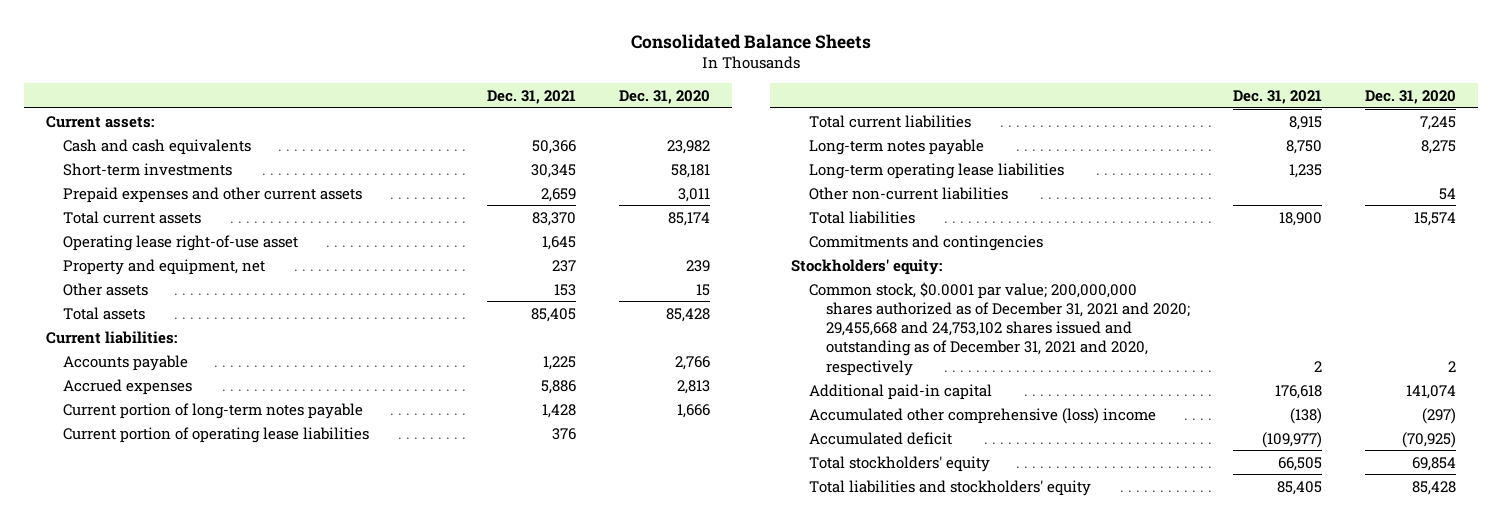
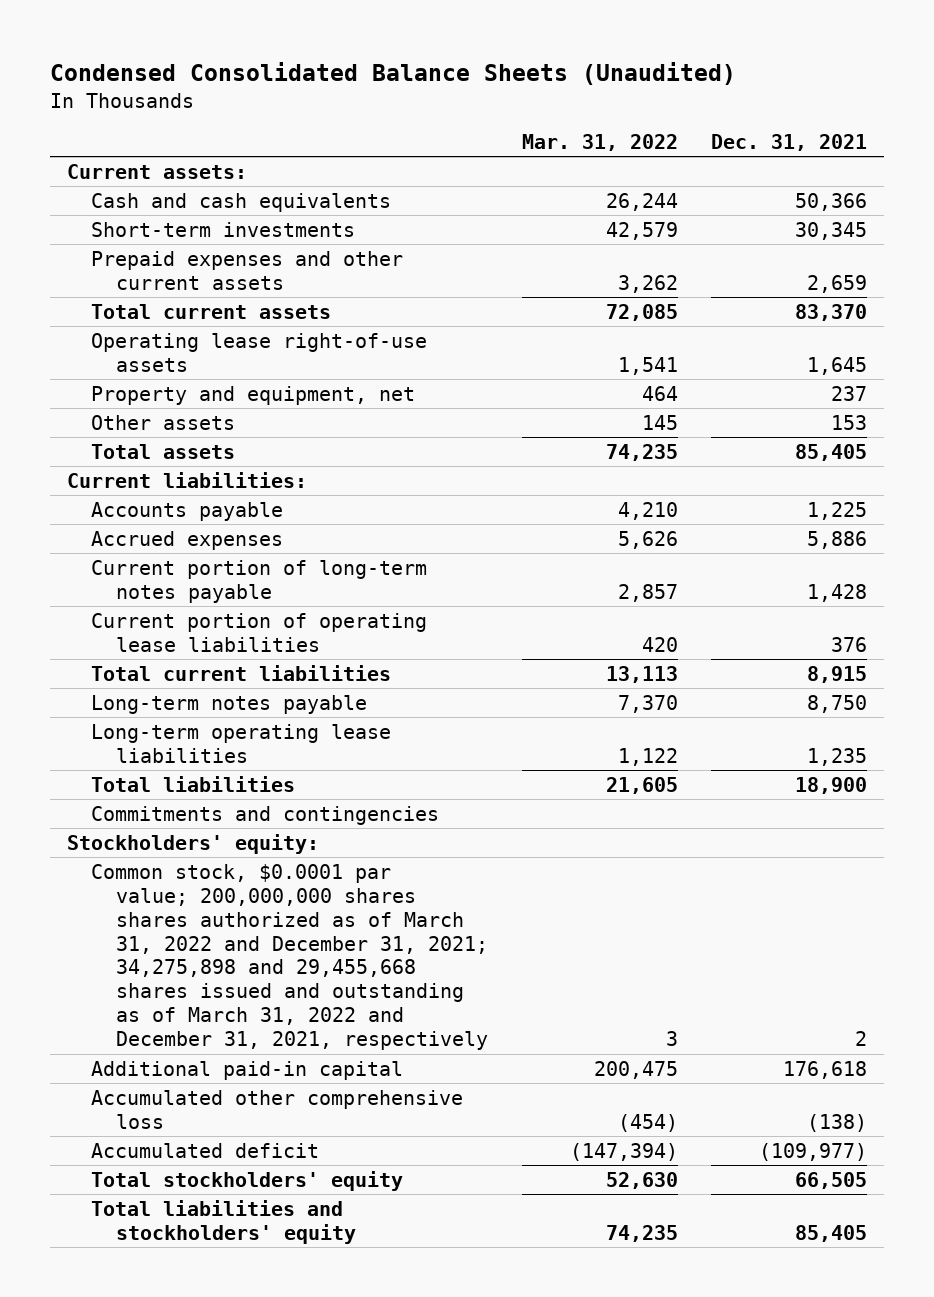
- Consolidated Balance Sheets
+ Condensed Consolidated Balance Sheets (Unaudited)
- | Dec. 31, 2021 | Dec. 31, 2020
+ | Mar. 31, 2022 | Dec. 31, 2021
- Operating lease right-of-use asset | 1,645 |
+ Operating lease right-of-use assets | 1,541 | 1,645
- Other non-current liabilities | | 54
- Common stock, $0.0001 par value; 200,000,000 shares authorized as of December 31, 2021 and 2020; 29,455,668 and 24,753,102 shares issued and outstanding as of December 31, 2021 and 2020, respectively | 2 | 2
+ Common stock, $0.0001 par value; 200,000,000 shares shares authorized as of March 31, 2022 and December 31, 2021; 34,275,898 and 29,455,668 shares issued and outstanding as of March 31, 2022 and December 31, 2021, respectively | 3 | 2
- Accumulated other comprehensive (loss) income | (138) | (297)
+ Accumulated other comprehensive loss | (454) | (138)

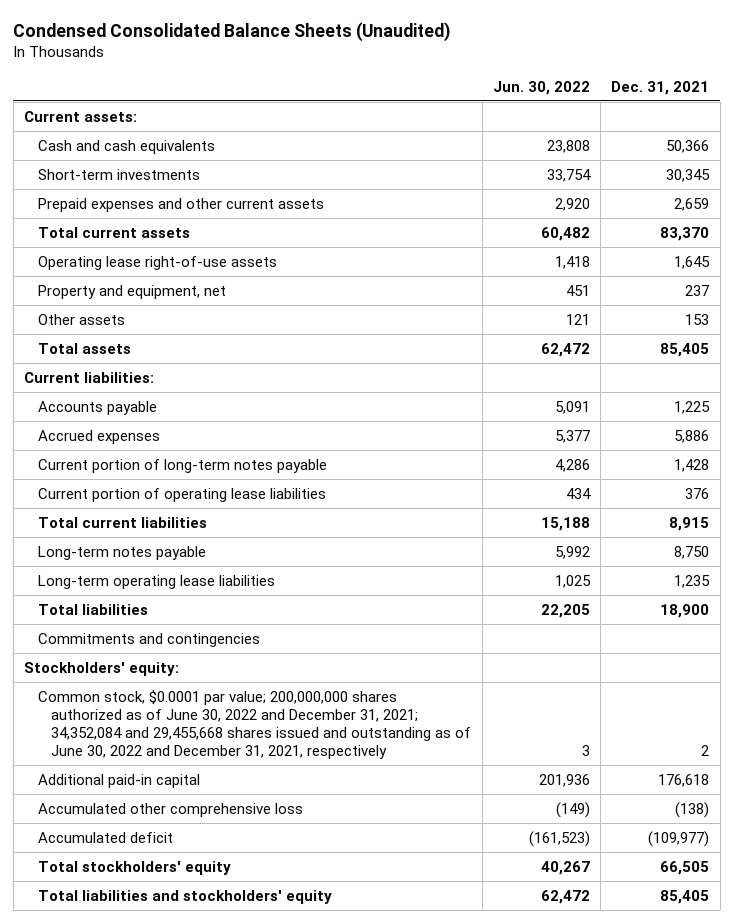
- | Mar. 31, 2022 | Dec. 31, 2021
+ | Jun. 30, 2022 | Dec. 31, 2021
- Common stock, $0.0001 par value; 200,000,000 shares shares authorized as of March 31, 2022 and December 31, 2021; 34,275,898 and 29,455,668 shares issued and outstanding as of March 31, 2022 and December 31, 2021, respectively | 3 | 2
+ Common stock, $0.0001 par value; 200,000,000 shares authorized as of June 30, 2022 and December 31, 2021; 34,352,084 and 29,455,668 shares issued and outstanding as of June 30, 2022 and December 31, 2021, respectively | 3 | 2

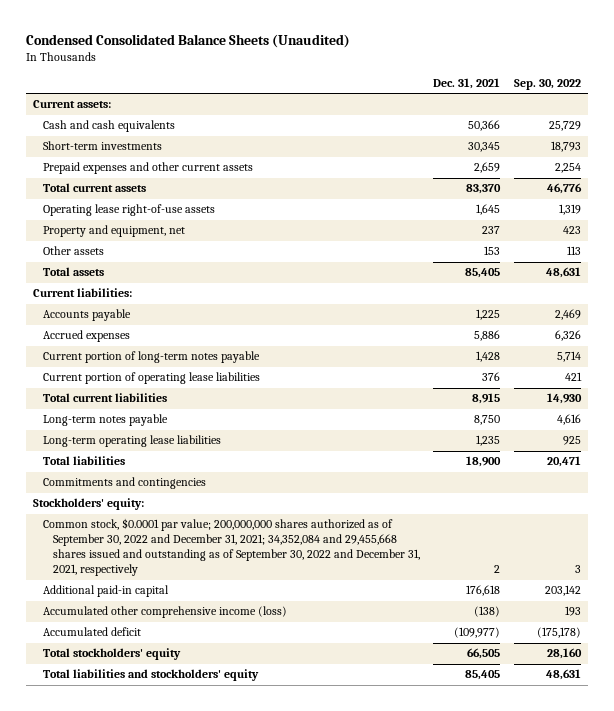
- | Jun. 30, 2022 | Dec. 31, 2021
+ | Dec. 31, 2021 | Sep. 30, 2022
- Common stock, $0.0001 par value; 200,000,000 shares authorized as of June 30, 2022 and December 31, 2021; 34,352,084 and 29,455,668 shares issued and outstanding as of June 30, 2022 and December 31, 2021, respectively | 3 | 2
+ Common stock, $0.0001 par value; 200,000,000 shares authorized as of September 30, 2022 and December 31, 2021; 34,352,084 and 29,455,668 shares issued and outstanding as of September 30, 2022 and December 31, 2021, respectively | 2 | 3
- Accumulated other comprehensive loss | (149) | (138)
+ Accumulated other comprehensive income (loss) | (138) | 193

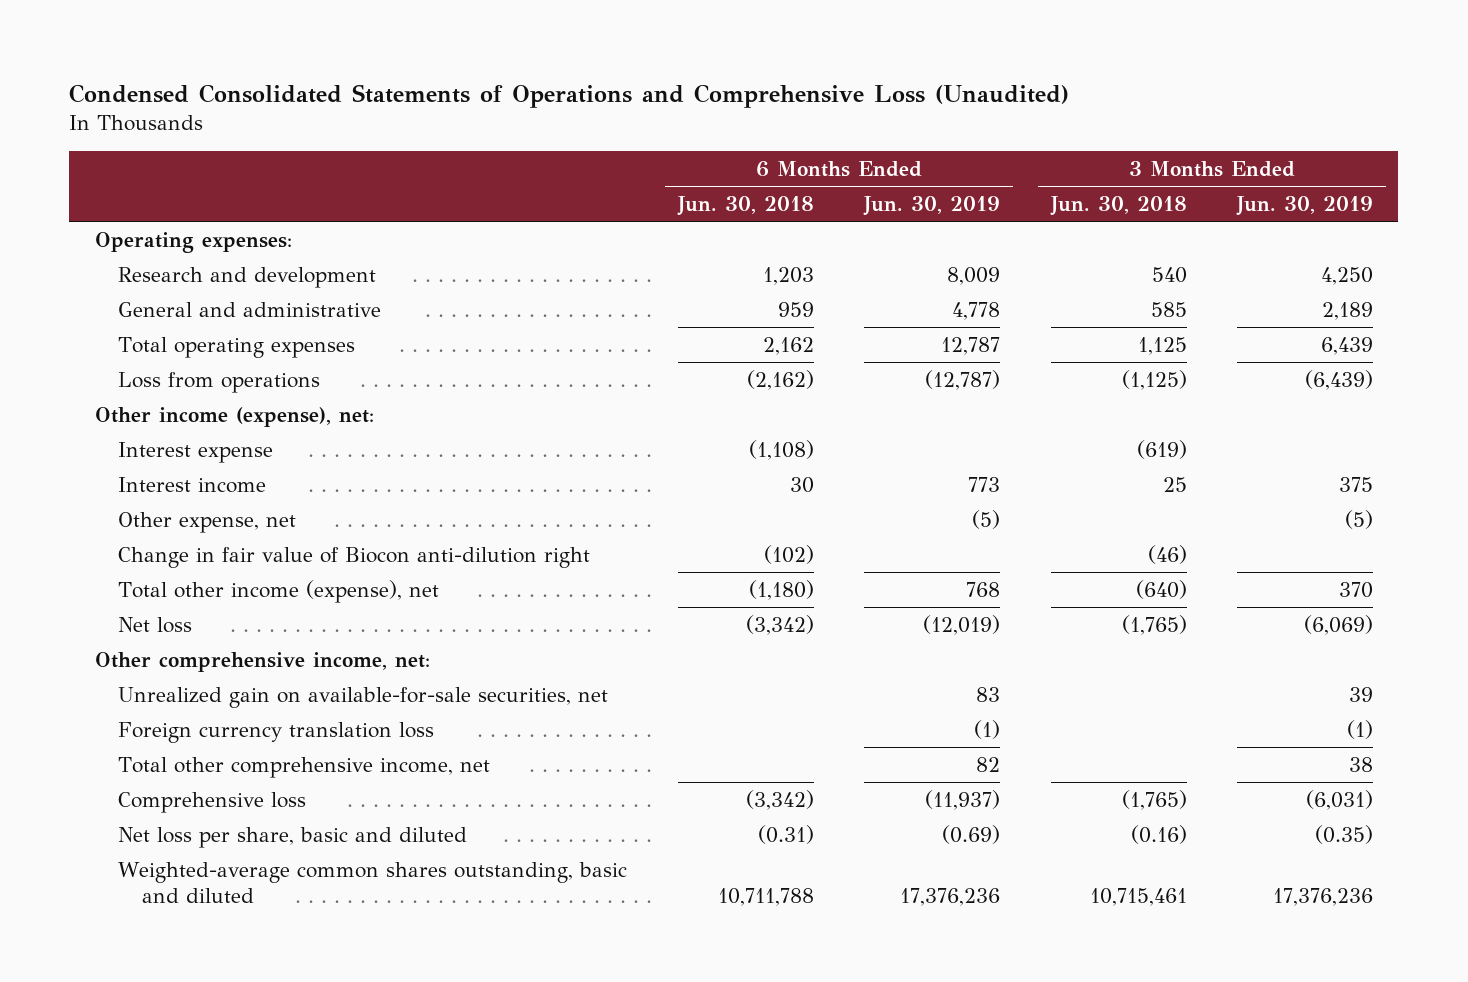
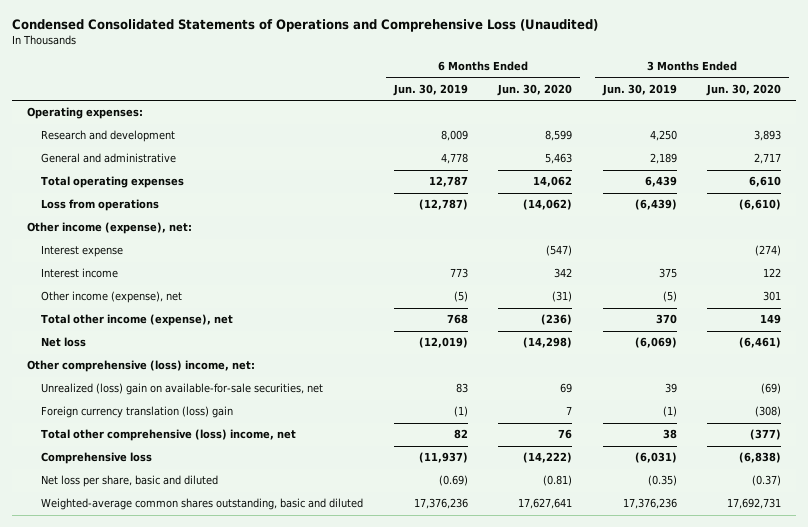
- | 6 Months Ended Jun. 30, 2018 | 6 Months Ended Jun. 30, 2019 | 3 Months Ended Jun. 30, 2018 | 3 Months Ended Jun. 30, 2019
+ | 6 Months Ended Jun. 30, 2019 | 6 Months Ended Jun. 30, 2020 | 3 Months Ended Jun. 30, 2019 | 3 Months Ended Jun. 30, 2020
- Other expense, net | | (5) | | (5)
- Change in fair value of Biocon anti-dilution right | (102) | | (46) |
+ Other income (expense), net | (5) | (31) | (5) | 301
- Other comprehensive income, net:
- Unrealized gain on available-for-sale securities, net | | 83 | | 39
- Foreign currency translation loss | | (1) | | (1)
- Total other comprehensive income, net | | 82 | | 38
+ Other comprehensive (loss) income, net:
+ Unrealized (loss) gain on available-for-sale securities, net | 83 | 69 | 39 | (69)
+ Foreign currency translation (loss) gain | (1) | 7 | (1) | (308)
+ Total other comprehensive (loss) income, net | 82 | 76 | 38 | (377)

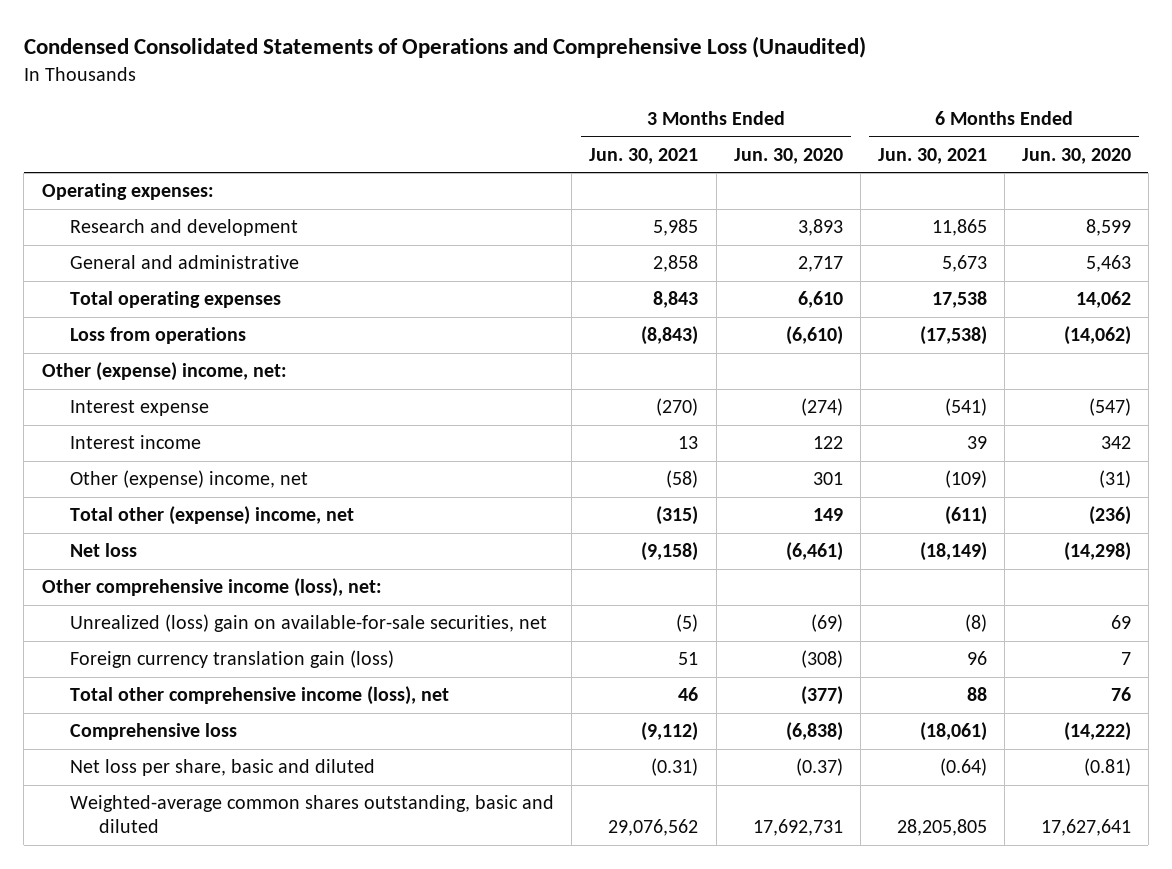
- | 6 Months Ended Jun. 30, 2019 | 6 Months Ended Jun. 30, 2020 | 3 Months Ended Jun. 30, 2019 | 3 Months Ended Jun. 30, 2020
+ | 3 Months Ended Jun. 30, 2021 | 3 Months Ended Jun. 30, 2020 | 6 Months Ended Jun. 30, 2021 | 6 Months Ended Jun. 30, 2020
- Other income (expense), net:
+ Other (expense) income, net:
- Other income (expense), net | (5) | (31) | (5) | 301
- Total other income (expense), net | 768 | (236) | 370 | 149
+ Other (expense) income, net | (58) | 301 | (109) | (31)
+ Total other (expense) income, net | (315) | 149 | (611) | (236)
- Other comprehensive (loss) income, net:
+ Other comprehensive income (loss), net:
- Foreign currency translation (loss) gain | (1) | 7 | (1) | (308)
- Total other comprehensive (loss) income, net | 82 | 76 | 38 | (377)
+ Foreign currency translation gain (loss) | 51 | (308) | 96 | 7
+ Total other comprehensive income (loss), net | 46 | (377) | 88 | 76

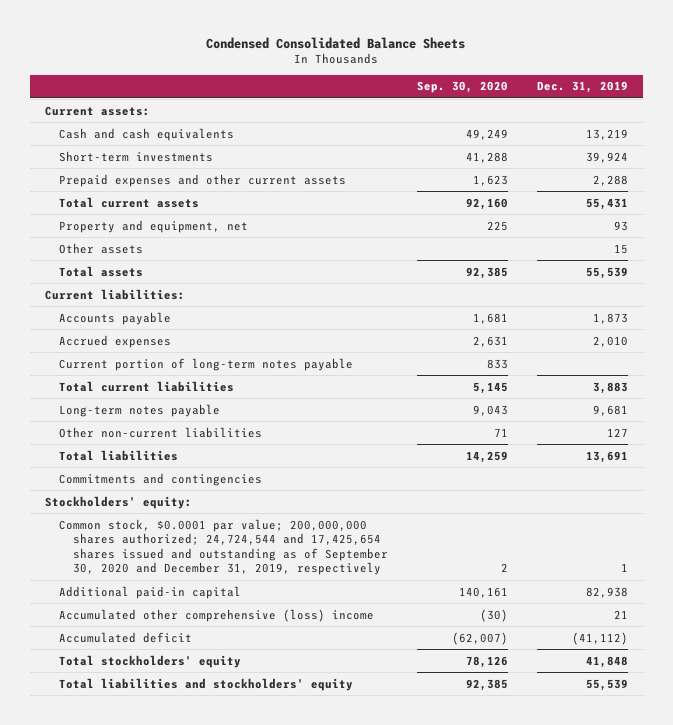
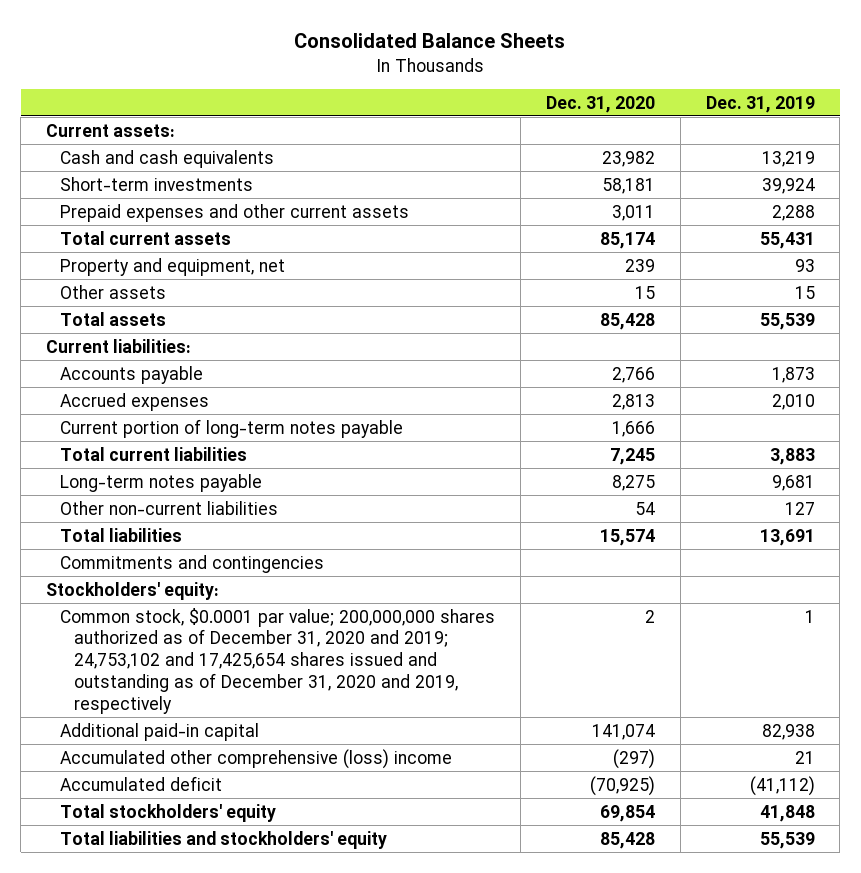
- Condensed Consolidated Balance Sheets
+ Consolidated Balance Sheets
- | Sep. 30, 2020 | Dec. 31, 2019
+ | Dec. 31, 2020 | Dec. 31, 2019
- Common stock, $0.0001 par value; 200,000,000 shares authorized; 24,724,544 and 17,425,654 shares issued and outstanding as of September 30, 2020 and December 31, 2019, respectively | 2 | 1
+ Common stock, $0.0001 par value; 200,000,000 shares authorized as of December 31, 2020 and 2019; 24,753,102 and 17,425,654 shares issued and outstanding as of December 31, 2020 and 2019, respectively | 2 | 1

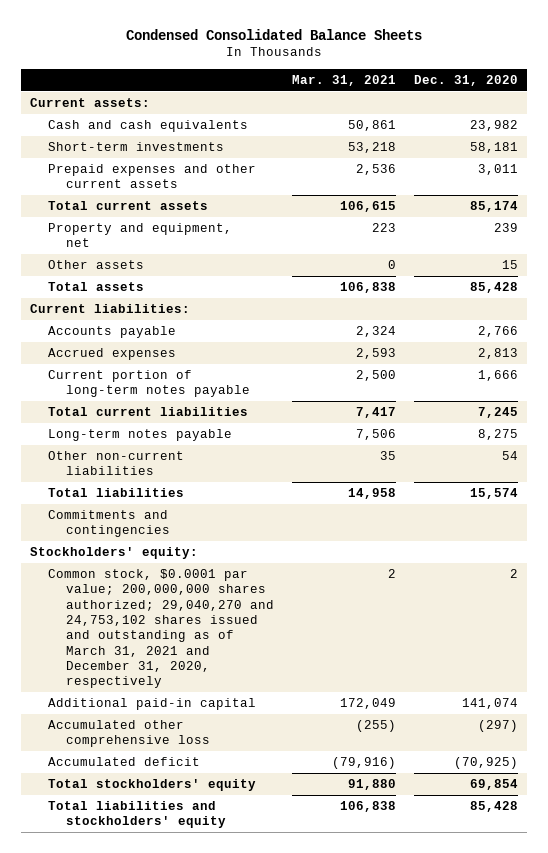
- Consolidated Balance Sheets
+ Condensed Consolidated Balance Sheets
- | Dec. 31, 2020 | Dec. 31, 2019
+ | Mar. 31, 2021 | Dec. 31, 2020
- Common stock, $0.0001 par value; 200,000,000 shares authorized as of December 31, 2020 and 2019; 24,753,102 and 17,425,654 shares issued and outstanding as of December 31, 2020 and 2019, respectively | 2 | 1
+ Common stock, $0.0001 par value; 200,000,000 shares authorized; 29,040,270 and 24,753,102 shares issued and outstanding as of March 31, 2021 and December 31, 2020, respectively | 2 | 2
- Accumulated other comprehensive (loss) income | (297) | 21
+ Accumulated other comprehensive loss | (255) | (297)

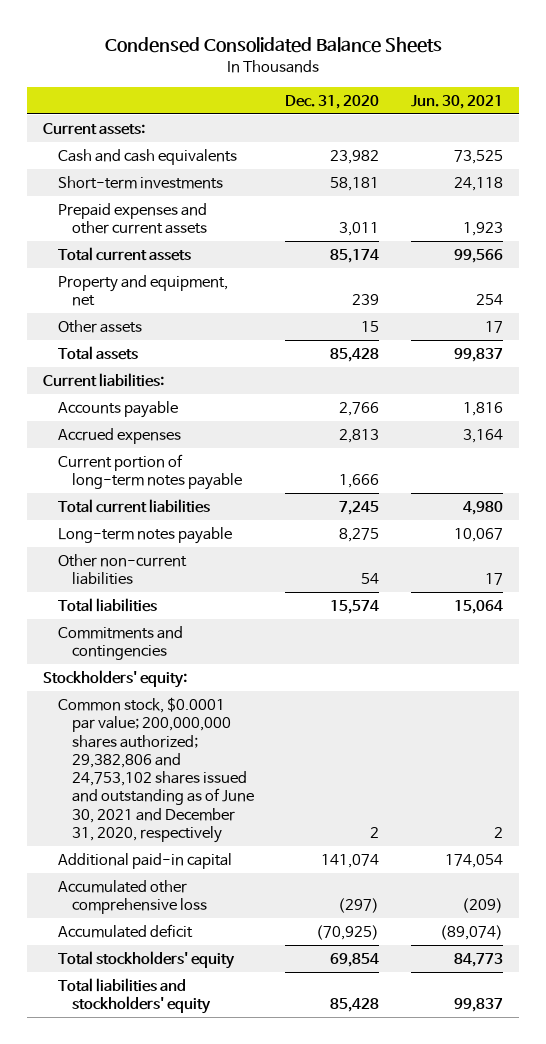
- | Mar. 31, 2021 | Dec. 31, 2020
+ | Dec. 31, 2020 | Jun. 30, 2021
- Common stock, $0.0001 par value; 200,000,000 shares authorized; 29,040,270 and 24,753,102 shares issued and outstanding as of March 31, 2021 and December 31, 2020, respectively | 2 | 2
+ Common stock, $0.0001 par value; 200,000,000 shares authorized; 29,382,806 and 24,753,102 shares issued and outstanding as of June 30, 2021 and December 31, 2020, respectively | 2 | 2

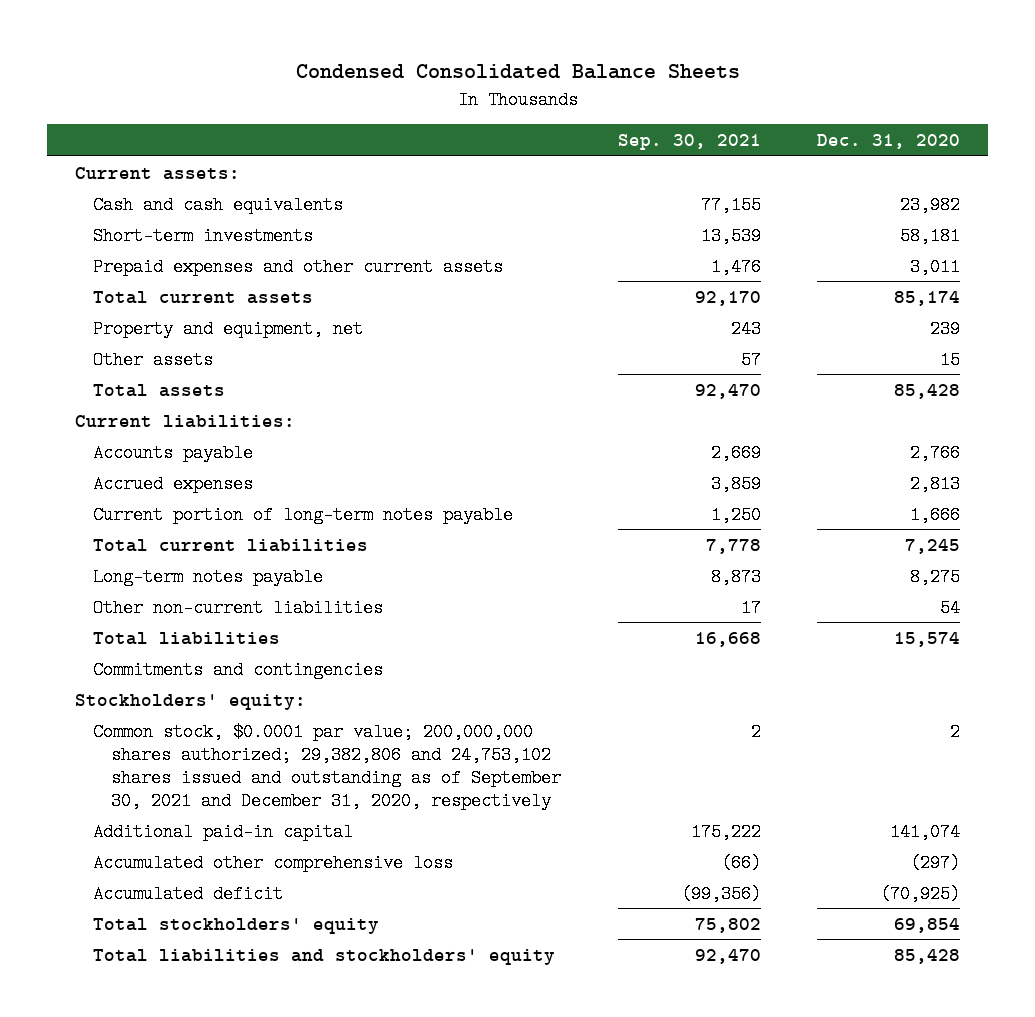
- | Dec. 31, 2020 | Jun. 30, 2021
+ | Sep. 30, 2021 | Dec. 31, 2020
- Common stock, $0.0001 par value; 200,000,000 shares authorized; 29,382,806 and 24,753,102 shares issued and outstanding as of June 30, 2021 and December 31, 2020, respectively | 2 | 2
+ Common stock, $0.0001 par value; 200,000,000 shares authorized; 29,382,806 and 24,753,102 shares issued and outstanding as of September 30, 2021 and December 31, 2020, respectively | 2 | 2

